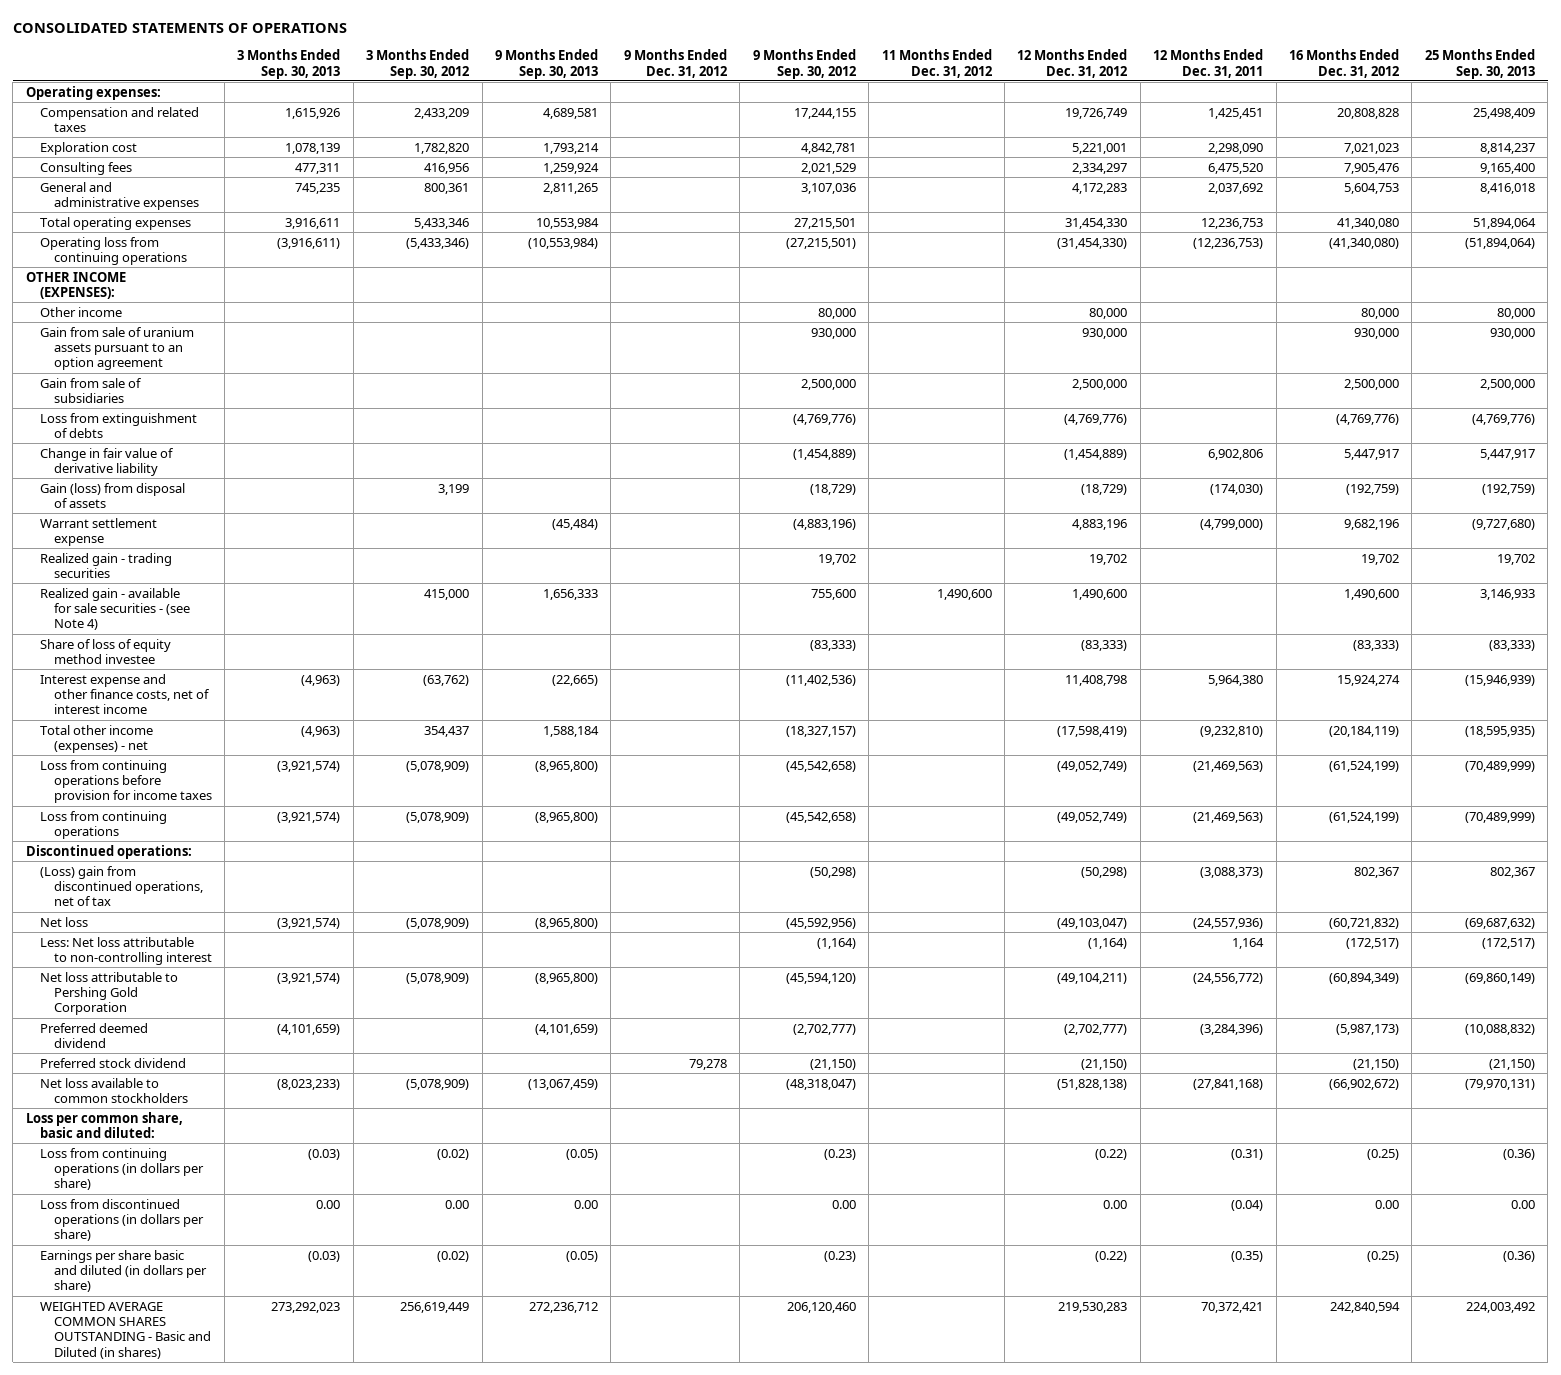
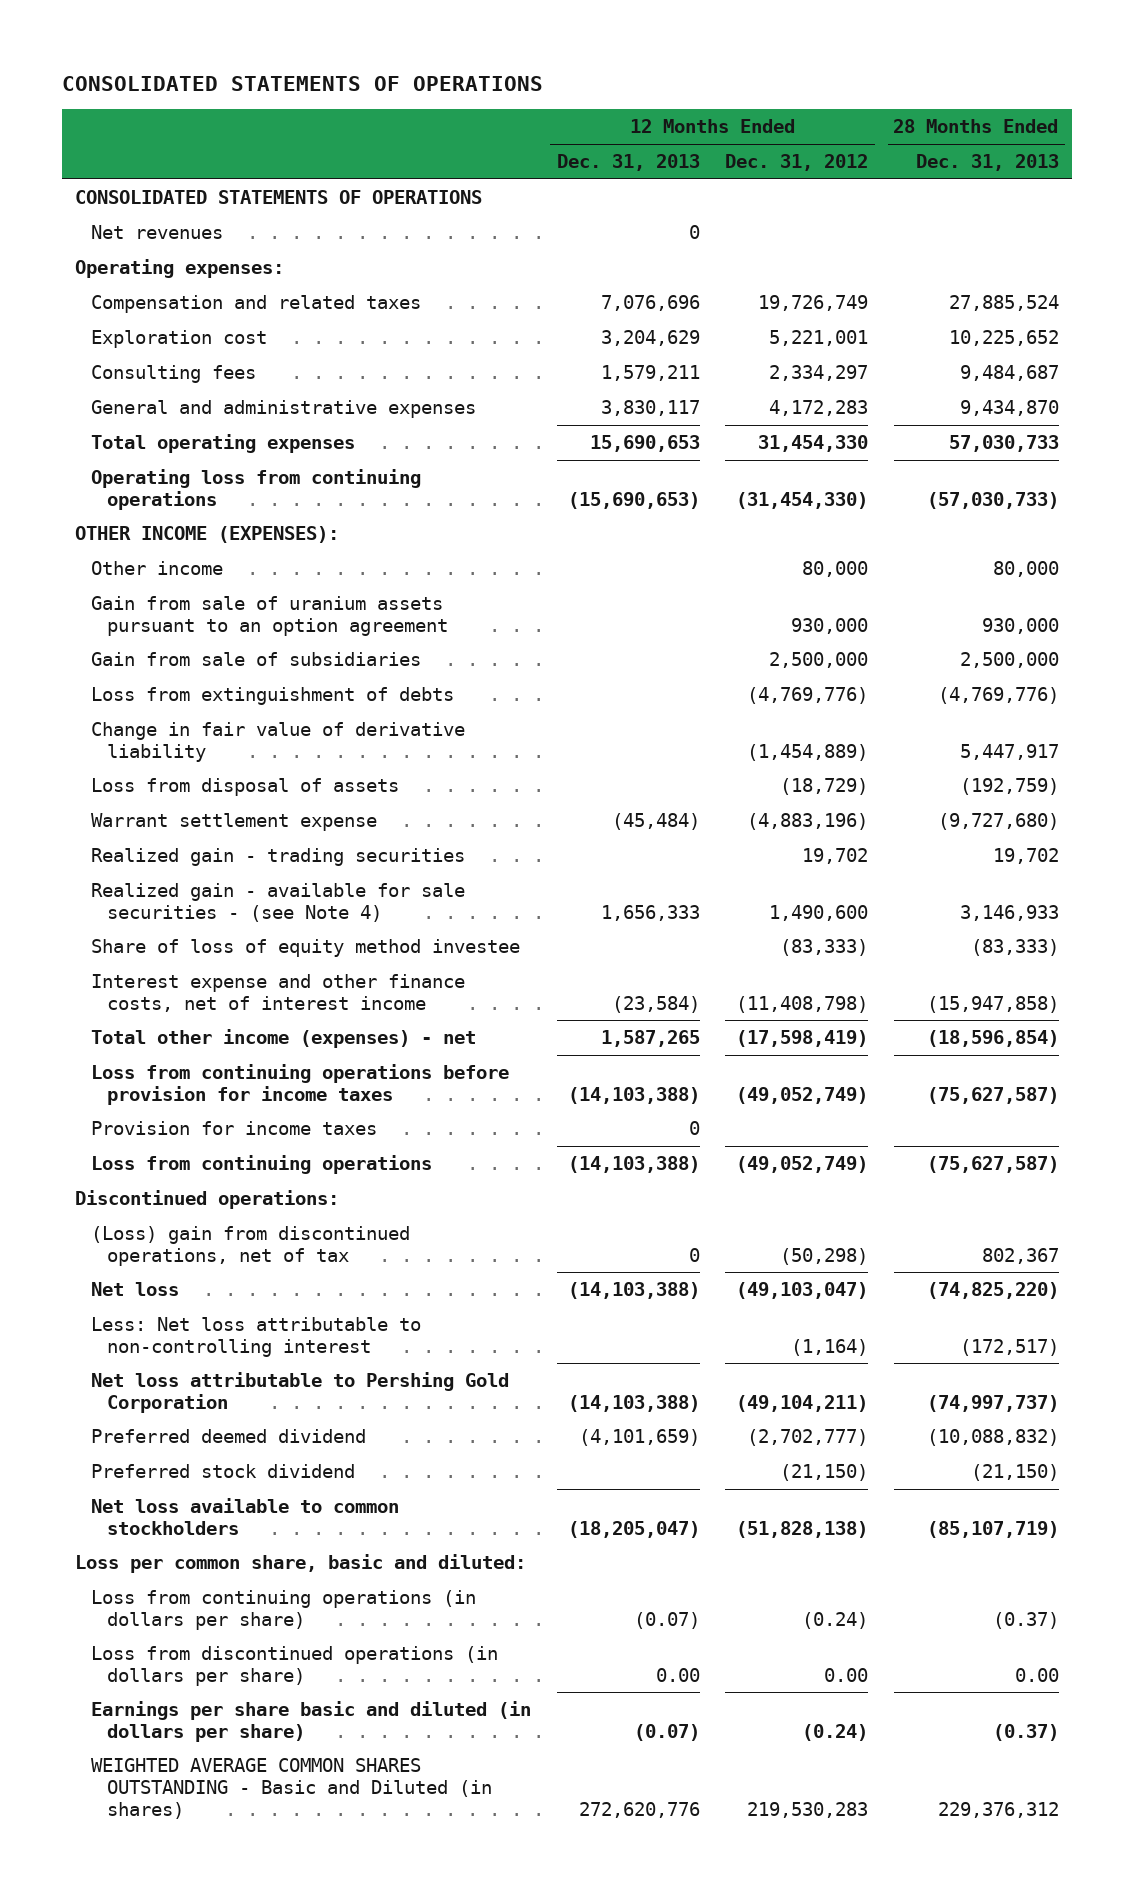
- | 3 Months Ended Sep. 30, 2013 | 3 Months Ended Sep. 30, 2012 | 9 Months Ended Sep. 30, 2013 | 9 Months Ended Dec. 31, 2012 | 9 Months Ended Sep. 30, 2012 | 11 Months Ended Dec. 31, 2012 | 12 Months Ended Dec. 31, 2012 | 12 Months Ended Dec. 31, 2011 | 16 Months Ended Dec. 31, 2012 | 25 Months Ended Sep. 30, 2013
+ | 12 Months Ended Dec. 31, 2013 | 12 Months Ended Dec. 31, 2012 | 28 Months Ended Dec. 31, 2013
+ CONSOLIDATED STATEMENTS OF OPERATIONS
+ Net revenues | 0 | |
- Gain (loss) from disposal of assets | | 3,199 | | | (18,729) | | (18,729) | (174,030) | (192,759) | (192,759)
- Warrant settlement expense | | | (45,484) | | (4,883,196) | | 4,883,196 | (4,799,000) | 9,682,196 | (9,727,680)
+ Loss from disposal of assets | | (18,729) | (192,759)
+ Warrant settlement expense | (45,484) | (4,883,196) | (9,727,680)
- Interest expense and other finance costs, net of interest income | (4,963) | (63,762) | (22,665) | | (11,402,536) | | 11,408,798 | 5,964,380 | 15,924,274 | (15,946,939)
+ Interest expense and other finance costs, net of interest income | (23,584) | (11,408,798) | (15,947,858)
+ Provision for income taxes | 0 | |
- Loss from continuing operations (in dollars per share) | (0.03) | (0.02) | (0.05) | | (0.23) | | (0.22) | (0.31) | (0.25) | (0.36)
+ Loss from continuing operations (in dollars per share) | (0.07) | (0.24) | (0.37)
- Earnings per share basic and diluted (in dollars per share) | (0.03) | (0.02) | (0.05) | | (0.23) | | (0.22) | (0.35) | (0.25) | (0.36)
+ Earnings per share basic and diluted (in dollars per share) | (0.07) | (0.24) | (0.37)

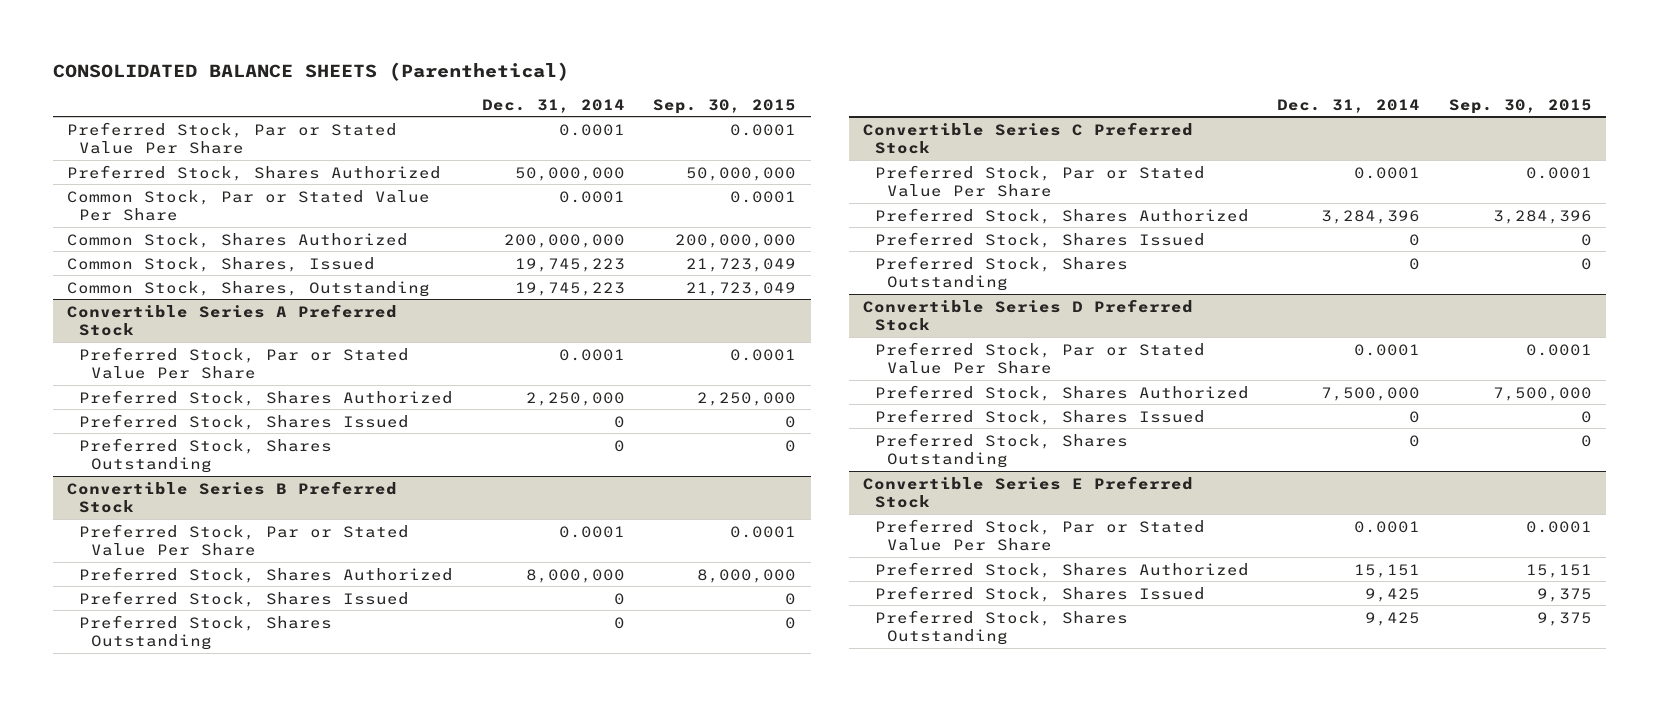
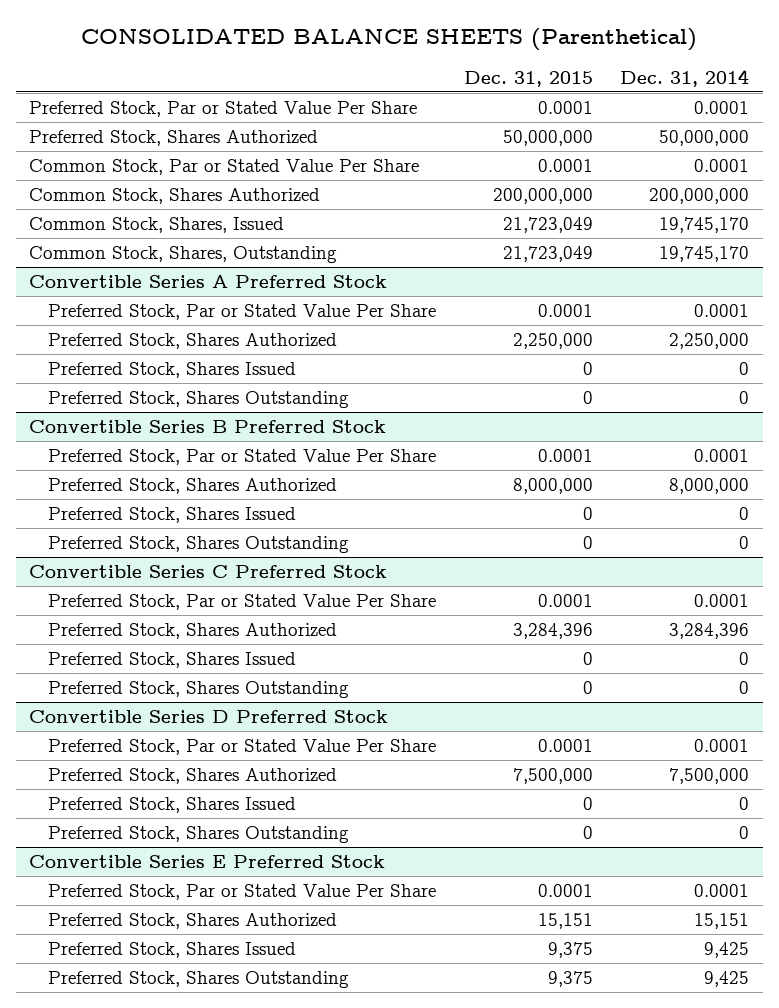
- | Dec. 31, 2014 | Sep. 30, 2015
+ | Dec. 31, 2015 | Dec. 31, 2014
- Common Stock, Shares, Issued | 19,745,223 | 21,723,049
- Common Stock, Shares, Outstanding | 19,745,223 | 21,723,049
+ Common Stock, Shares, Issued | 21,723,049 | 19,745,170
+ Common Stock, Shares, Outstanding | 21,723,049 | 19,745,170

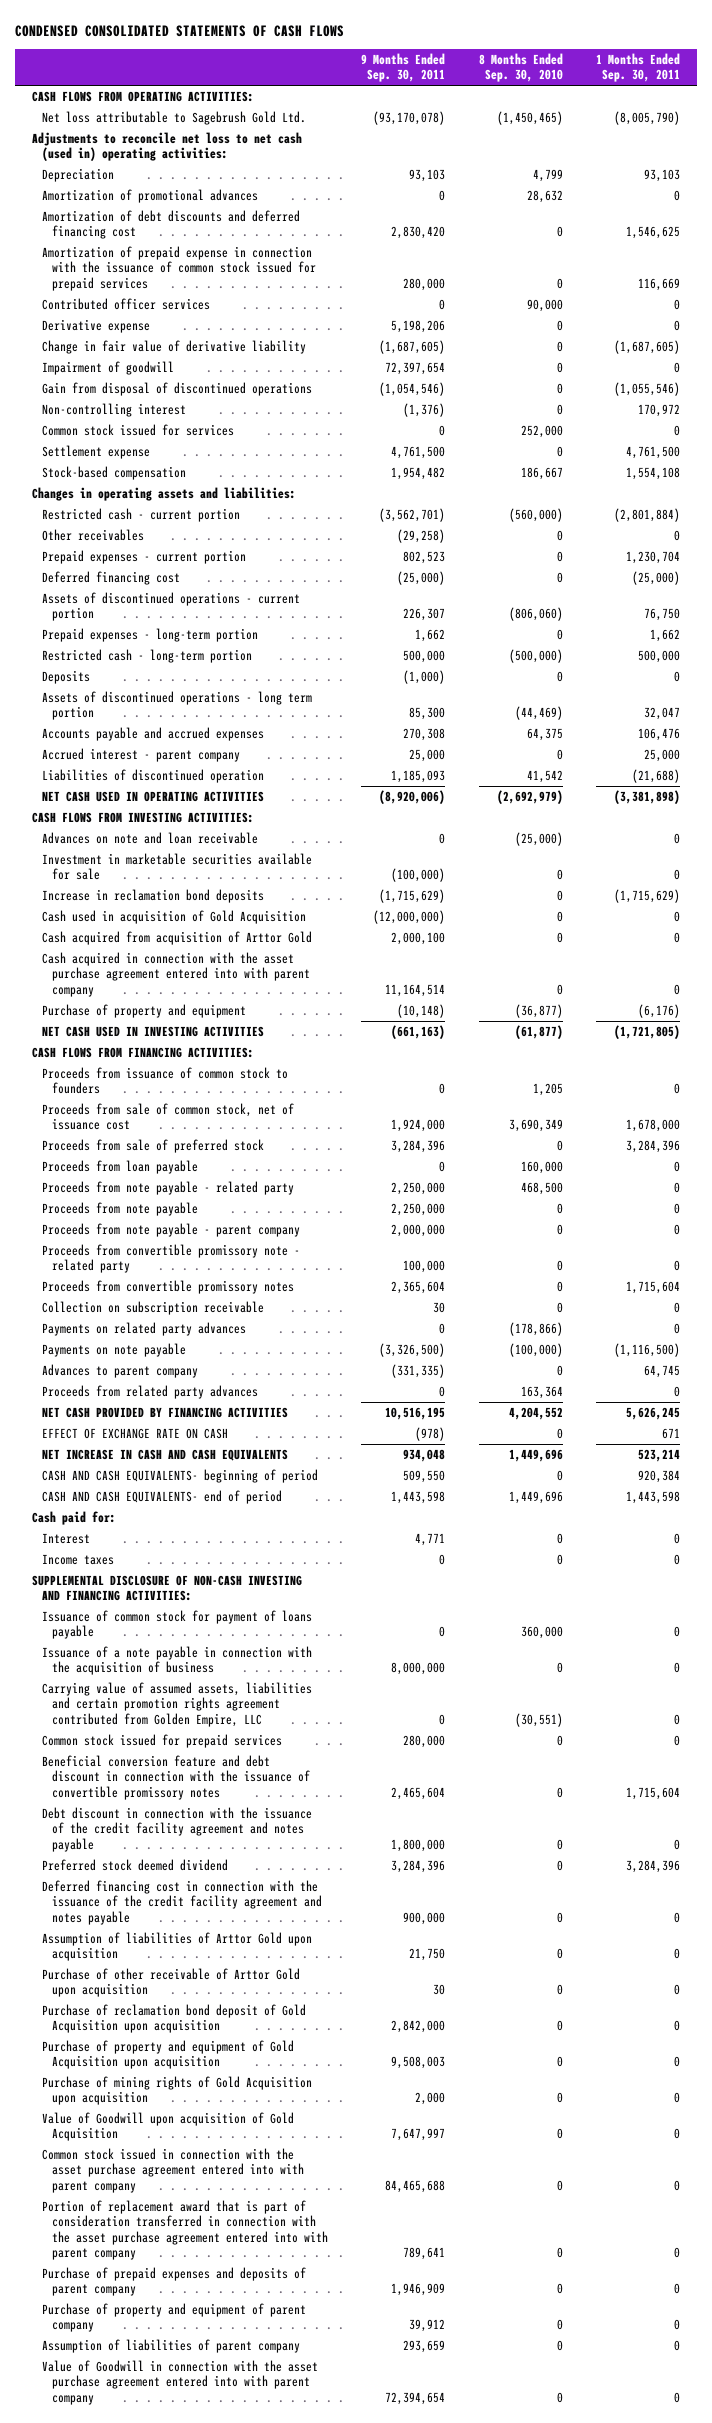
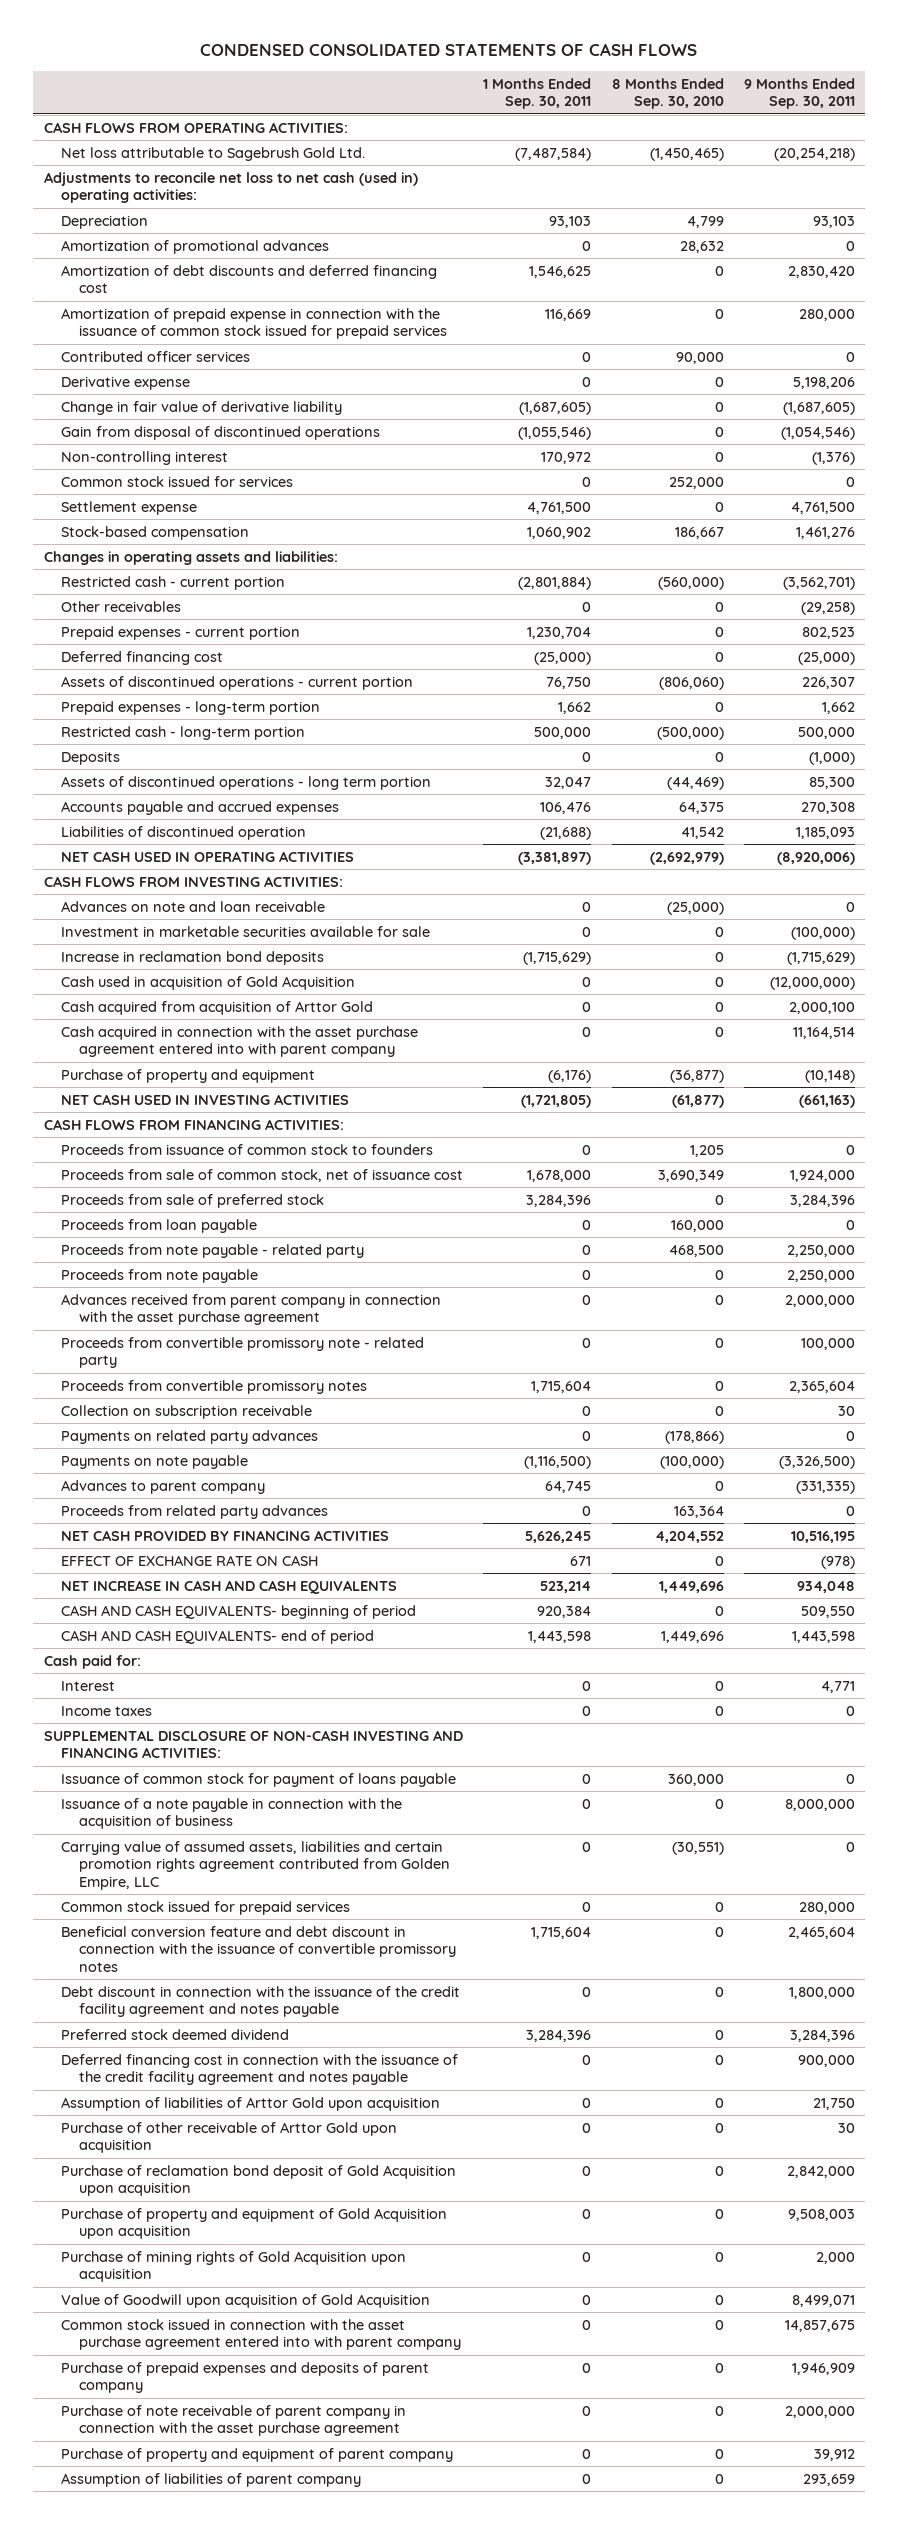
- | 9 Months Ended Sep. 30, 2011 | 8 Months Ended Sep. 30, 2010 | 1 Months Ended Sep. 30, 2011
+ | 1 Months Ended Sep. 30, 2011 | 8 Months Ended Sep. 30, 2010 | 9 Months Ended Sep. 30, 2011
- Net loss attributable to Sagebrush Gold Ltd. | (93,170,078) | (1,450,465) | (8,005,790)
+ Net loss attributable to Sagebrush Gold Ltd. | (7,487,584) | (1,450,465) | (20,254,218)
- Impairment of goodwill | 72,397,654 | 0 | 0
- Stock-based compensation | 1,954,482 | 186,667 | 1,554,108
+ Stock-based compensation | 1,060,902 | 186,667 | 1,461,276
- Accrued interest - parent company | 25,000 | 0 | 25,000
- NET CASH USED IN OPERATING ACTIVITIES | (8,920,006) | (2,692,979) | (3,381,898)
+ NET CASH USED IN OPERATING ACTIVITIES | (3,381,897) | (2,692,979) | (8,920,006)
- Proceeds from note payable - parent company | 2,000,000 | 0 | 0
+ Advances received from parent company in connection with the asset purchase agreement | 0 | 0 | 2,000,000
- Value of Goodwill upon acquisition of Gold Acquisition | 7,647,997 | 0 | 0
- Common stock issued in connection with the asset purchase agreement entered into with parent company | 84,465,688 | 0 | 0
- Portion of replacement award that is part of consideration transferred in connection with the asset purchase agreement entered into with parent company | 789,641 | 0 | 0
+ Value of Goodwill upon acquisition of Gold Acquisition | 0 | 0 | 8,499,071
+ Common stock issued in connection with the asset purchase agreement entered into with parent company | 0 | 0 | 14,857,675
+ Purchase of note receivable of parent company in connection with the asset purchase agreement | 0 | 0 | 2,000,000
- Value of Goodwill in connection with the asset purchase agreement entered into with parent company | 72,394,654 | 0 | 0

